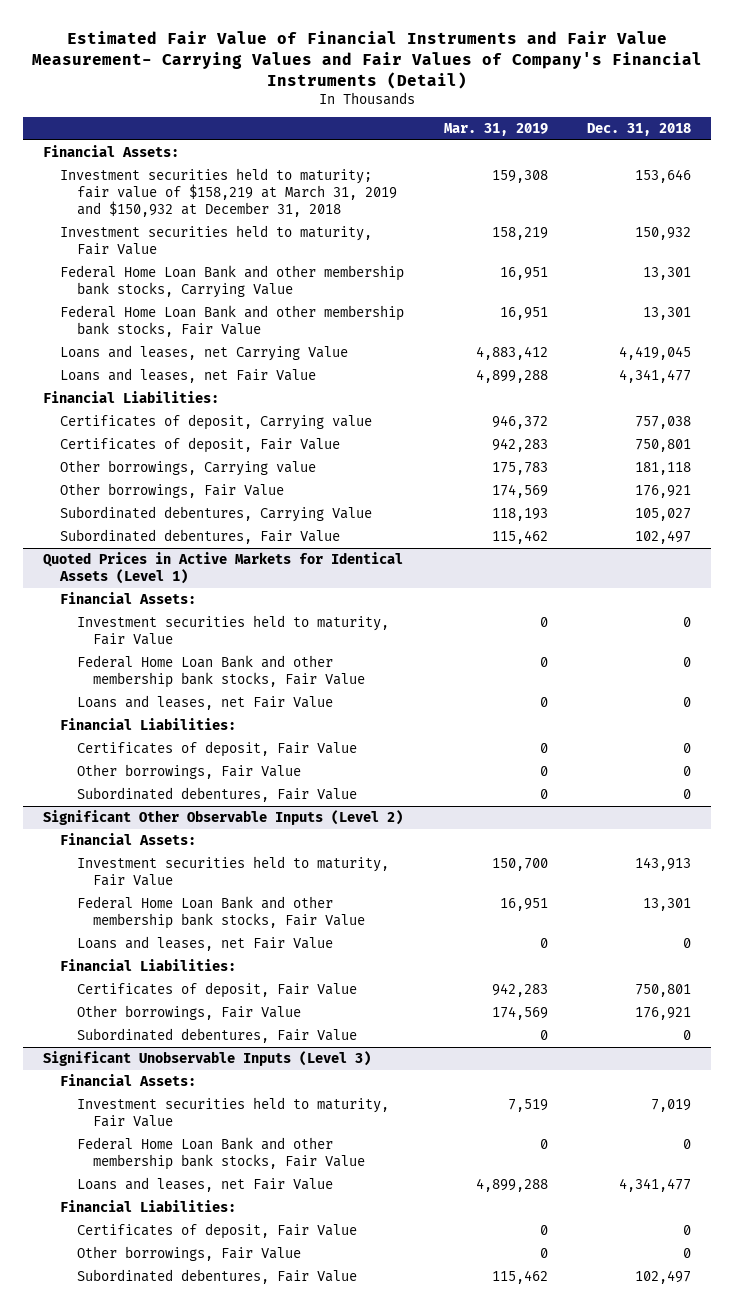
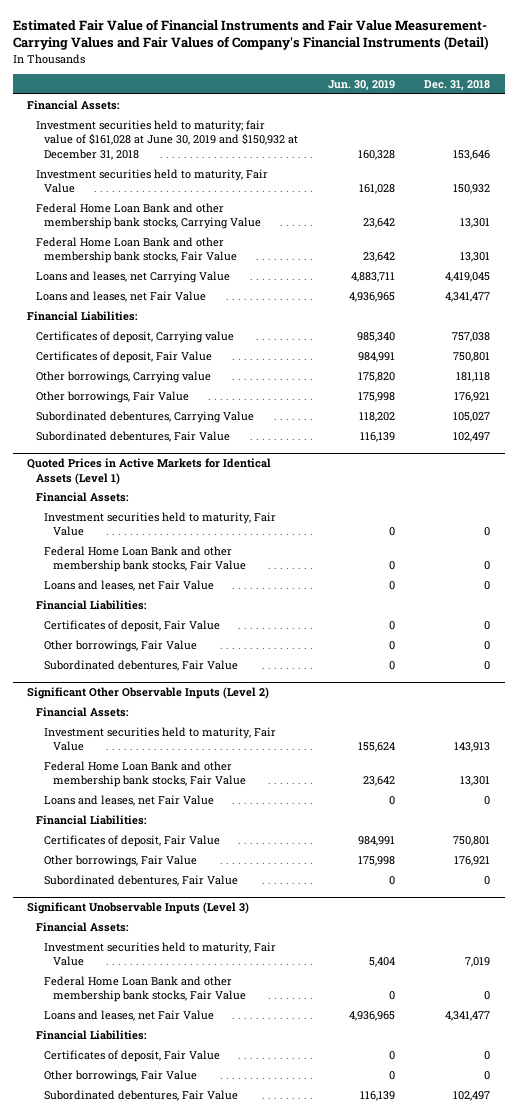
- | Mar. 31, 2019 | Dec. 31, 2018
+ | Jun. 30, 2019 | Dec. 31, 2018
- Investment securities held to maturity; fair value of $158,219 at March 31, 2019 and $150,932 at December 31, 2018 | 159,308 | 153,646
+ Investment securities held to maturity; fair value of $161,028 at June 30, 2019 and $150,932 at December 31, 2018 | 160,328 | 153,646

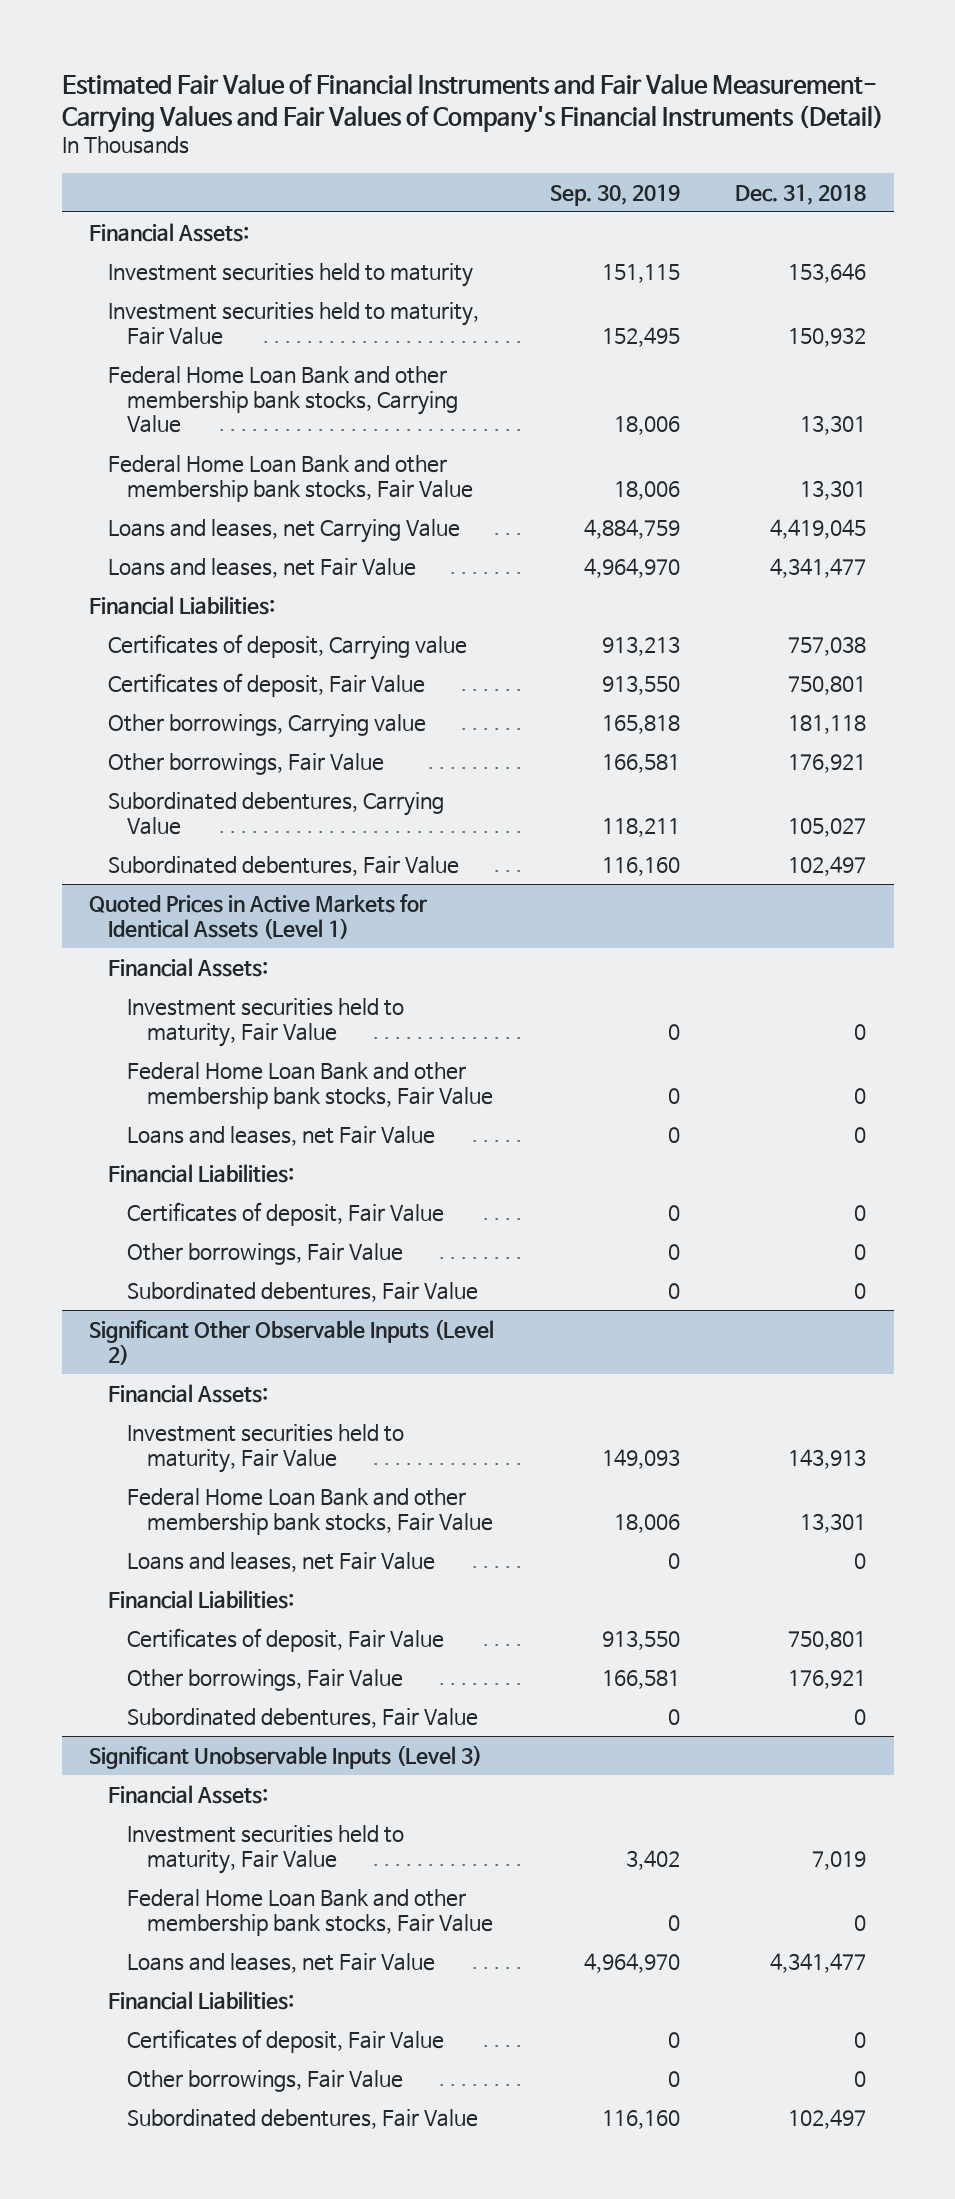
- | Jun. 30, 2019 | Dec. 31, 2018
+ | Sep. 30, 2019 | Dec. 31, 2018
- Investment securities held to maturity; fair value of $161,028 at June 30, 2019 and $150,932 at December 31, 2018 | 160,328 | 153,646
+ Investment securities held to maturity | 151,115 | 153,646

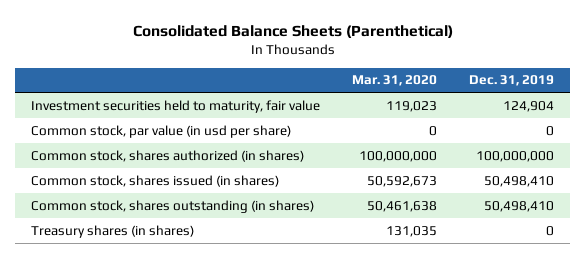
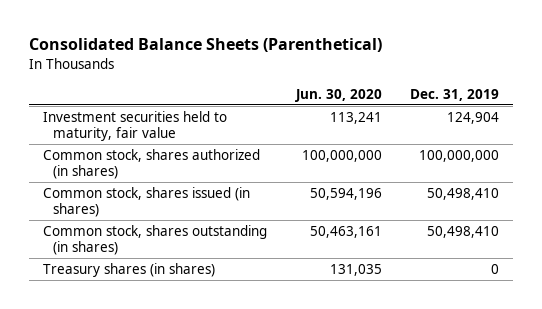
- | Mar. 31, 2020 | Dec. 31, 2019
+ | Jun. 30, 2020 | Dec. 31, 2019
- Common stock, par value (in usd per share) | 0 | 0

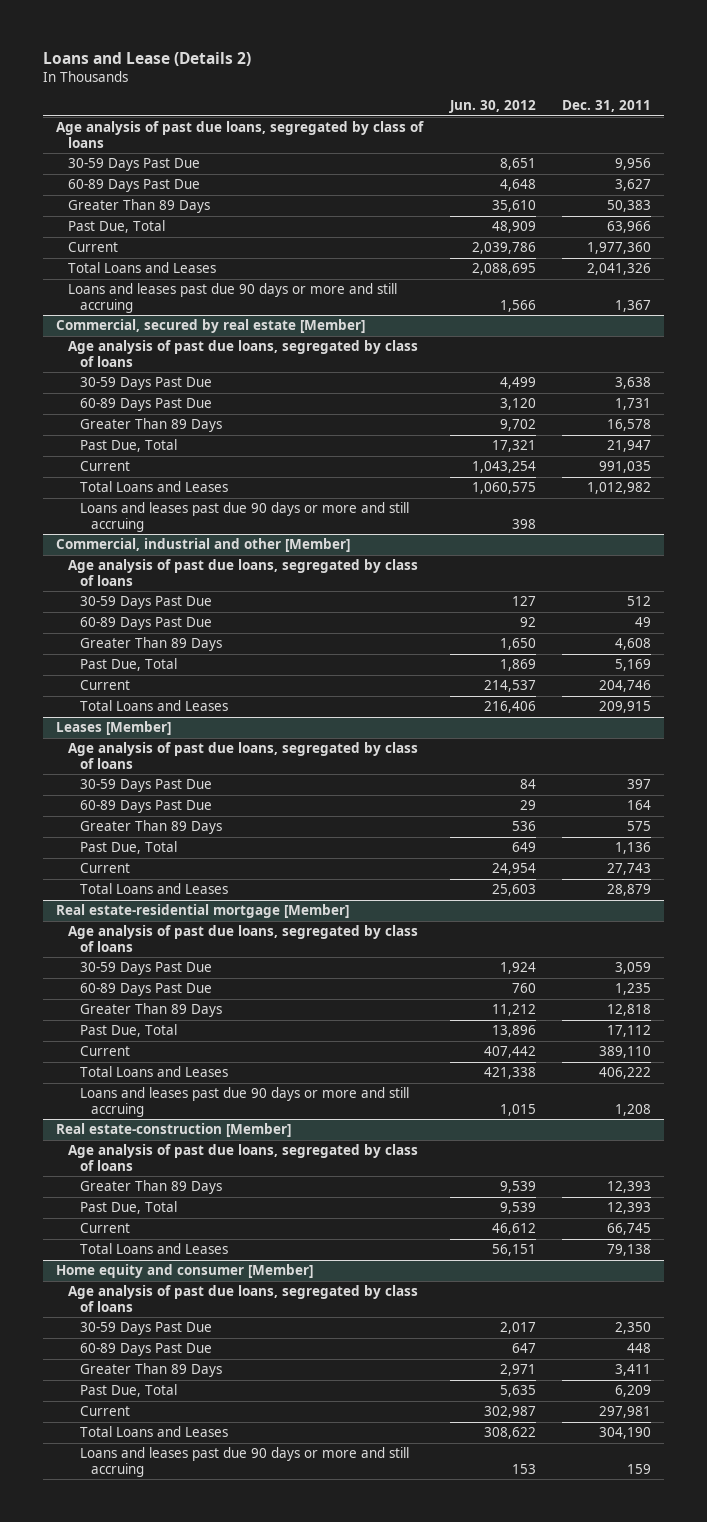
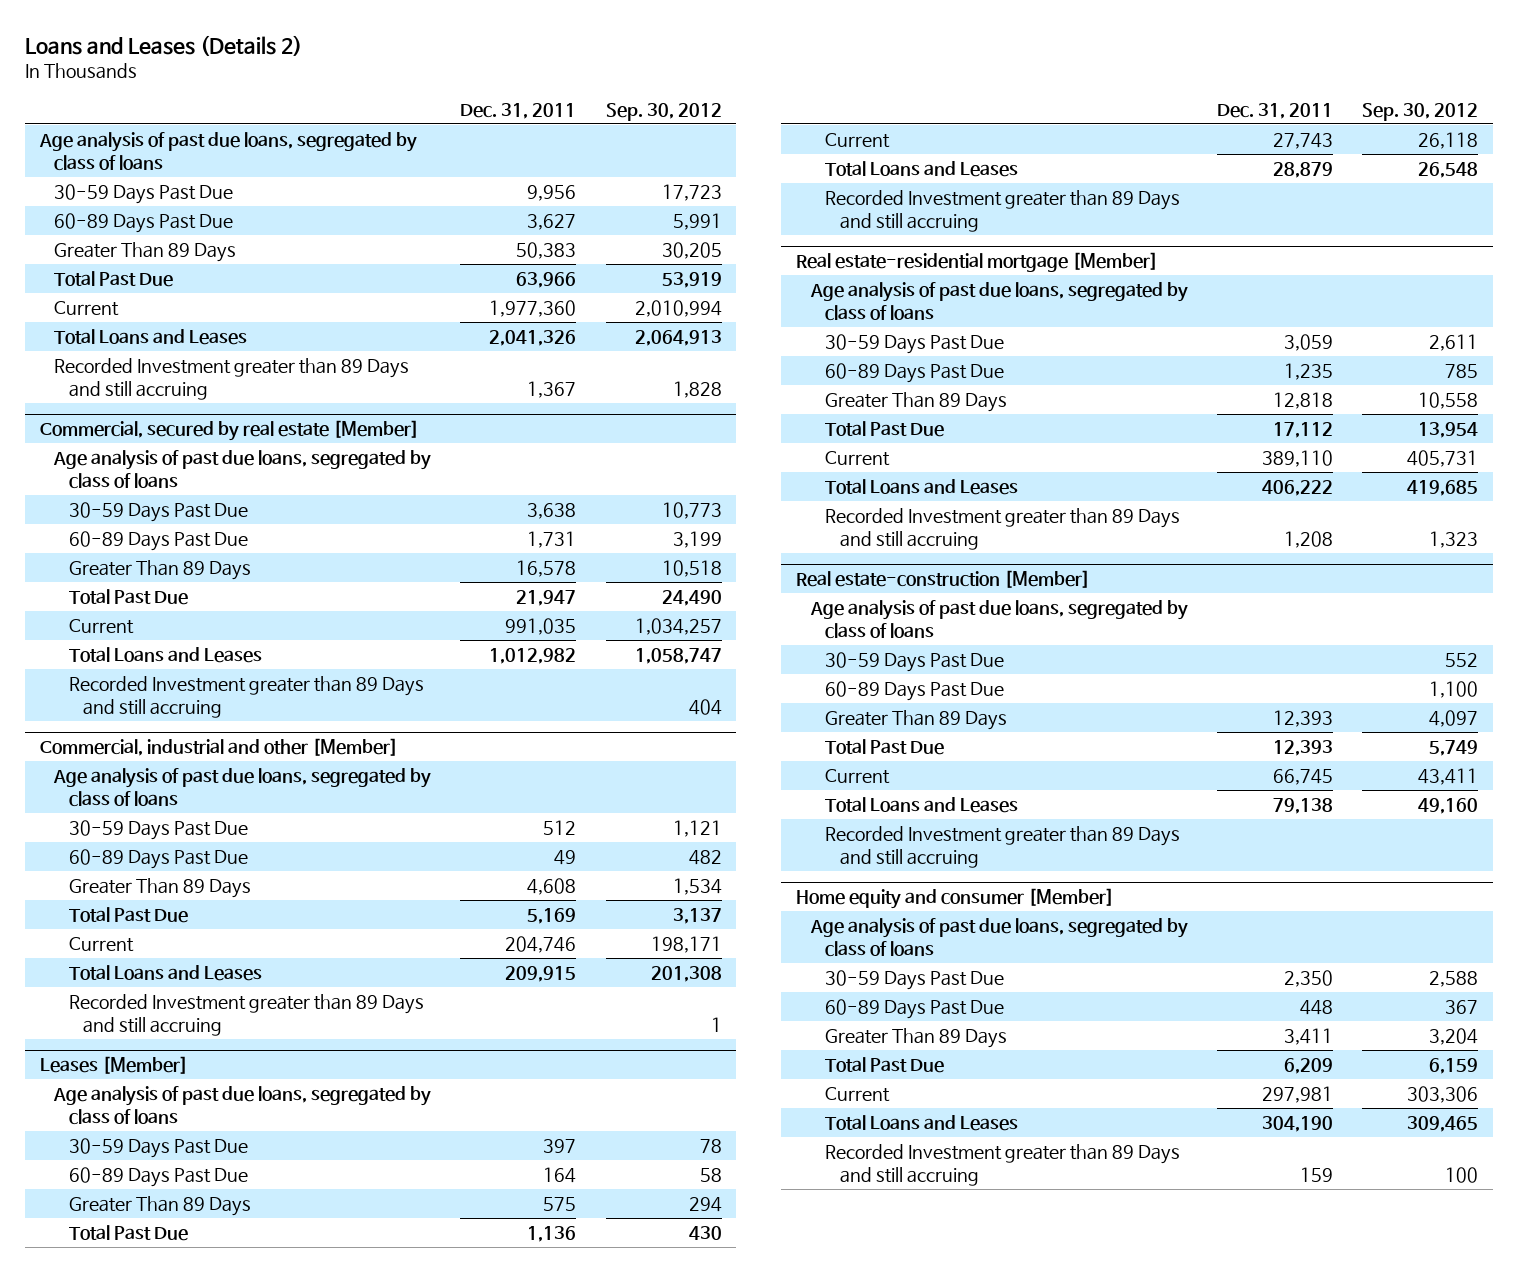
- Loans and Lease (Details 2)
+ Loans and Leases (Details 2)
- | Jun. 30, 2012 | Dec. 31, 2011
+ | Dec. 31, 2011 | Sep. 30, 2012
- Past Due, Total | 48,909 | 63,966
+ Total Past Due | 63,966 | 53,919
- Loans and leases past due 90 days or more and still accruing | 1,566 | 1,367
+ Recorded Investment greater than 89 Days and still accruing | 1,367 | 1,828
@ Commercial, secured by real estate [Member]
- Past Due, Total | 17,321 | 21,947
+ Total Past Due | 21,947 | 24,490
- Loans and leases past due 90 days or more and still accruing | 398 |
+ Recorded Investment greater than 89 Days and still accruing | | 404
@ Commercial, industrial and other [Member]
- Past Due, Total | 1,869 | 5,169
+ Total Past Due | 5,169 | 3,137
+ Recorded Investment greater than 89 Days and still accruing | | 1
@ Leases [Member]
- Past Due, Total | 649 | 1,136
+ Total Past Due | 1,136 | 430
+ Recorded Investment greater than 89 Days and still accruing
@ Real estate-residential mortgage [Member]
- Past Due, Total | 13,896 | 17,112
+ Total Past Due | 17,112 | 13,954
- Loans and leases past due 90 days or more and still accruing | 1,015 | 1,208
+ Recorded Investment greater than 89 Days and still accruing | 1,208 | 1,323
@ Real estate-construction [Member]
+ 30-59 Days Past Due | | 552
+ 60-89 Days Past Due | | 1,100
- Past Due, Total | 9,539 | 12,393
+ Total Past Due | 12,393 | 5,749
+ Recorded Investment greater than 89 Days and still accruing
@ Home equity and consumer [Member]
- Past Due, Total | 5,635 | 6,209
+ Total Past Due | 6,209 | 6,159
- Loans and leases past due 90 days or more and still accruing | 153 | 159
+ Recorded Investment greater than 89 Days and still accruing | 159 | 100

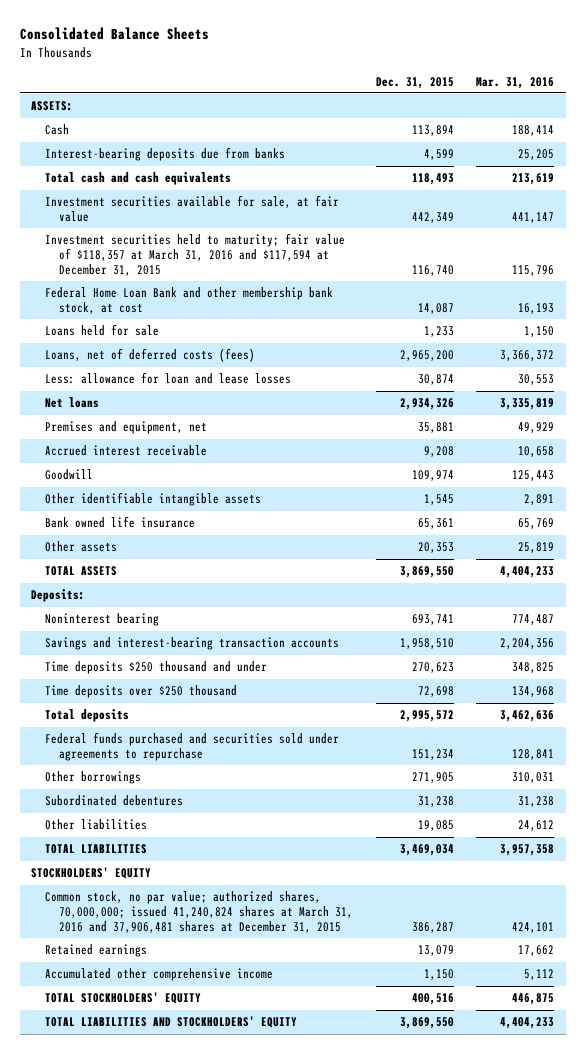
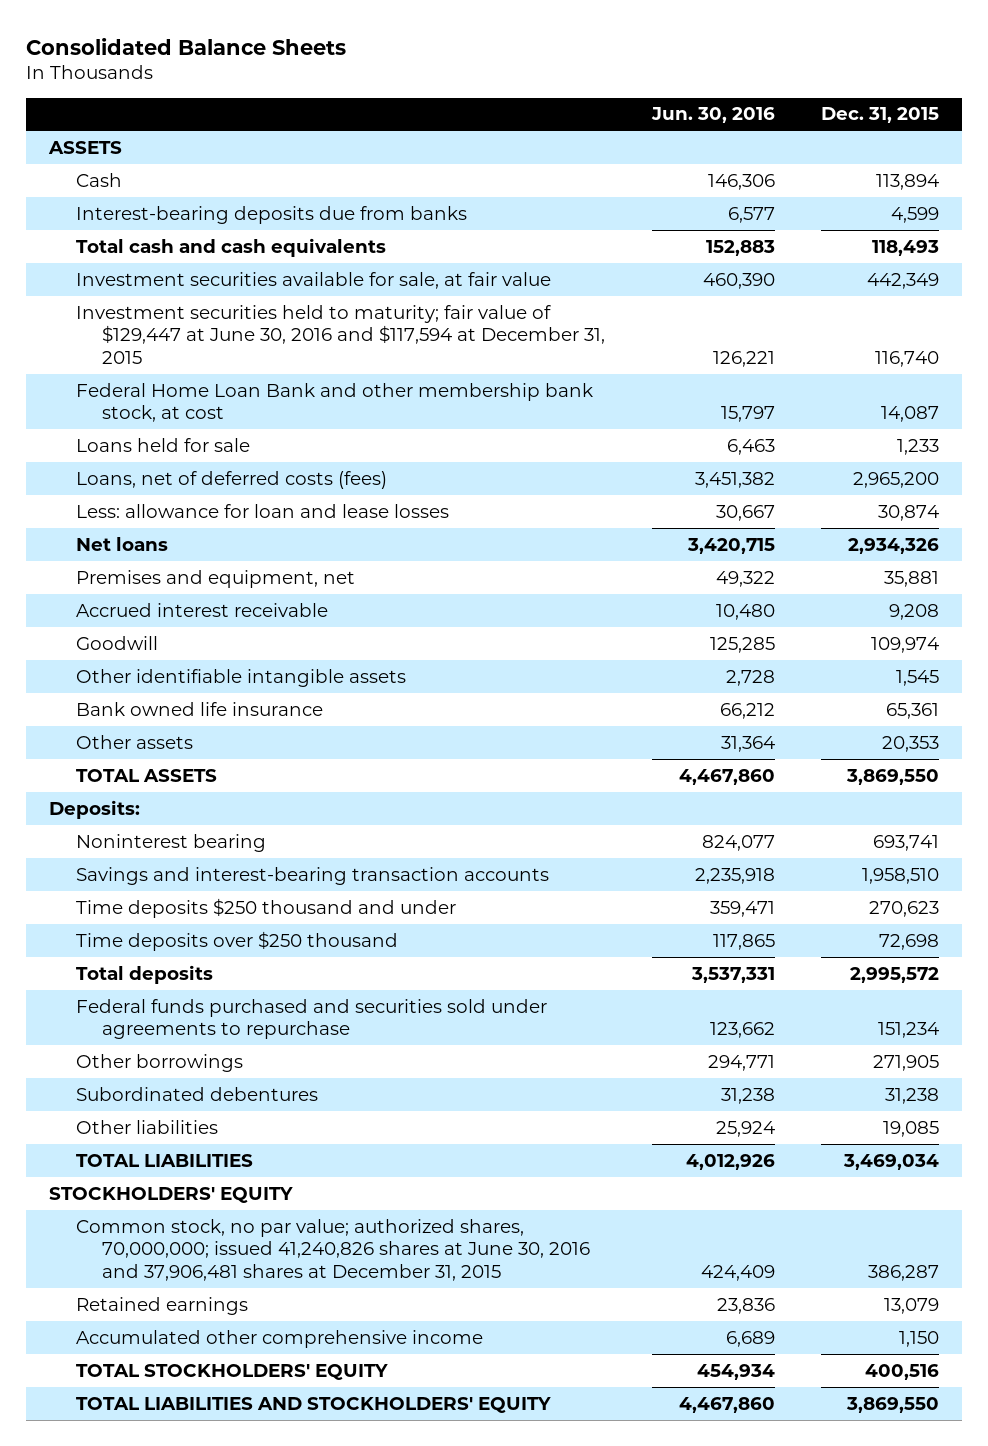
- | Dec. 31, 2015 | Mar. 31, 2016
+ | Jun. 30, 2016 | Dec. 31, 2015
- ASSETS:
+ ASSETS
- Investment securities held to maturity; fair value of $118,357 at March 31, 2016 and $117,594 at December 31, 2015 | 116,740 | 115,796
+ Investment securities held to maturity; fair value of $129,447 at June 30, 2016 and $117,594 at December 31, 2015 | 126,221 | 116,740
- Common stock, no par value; authorized shares, 70,000,000; issued 41,240,824 shares at March 31, 2016 and 37,906,481 shares at December 31, 2015 | 386,287 | 424,101
+ Common stock, no par value; authorized shares, 70,000,000; issued 41,240,826 shares at June 30, 2016 and 37,906,481 shares at December 31, 2015 | 424,409 | 386,287

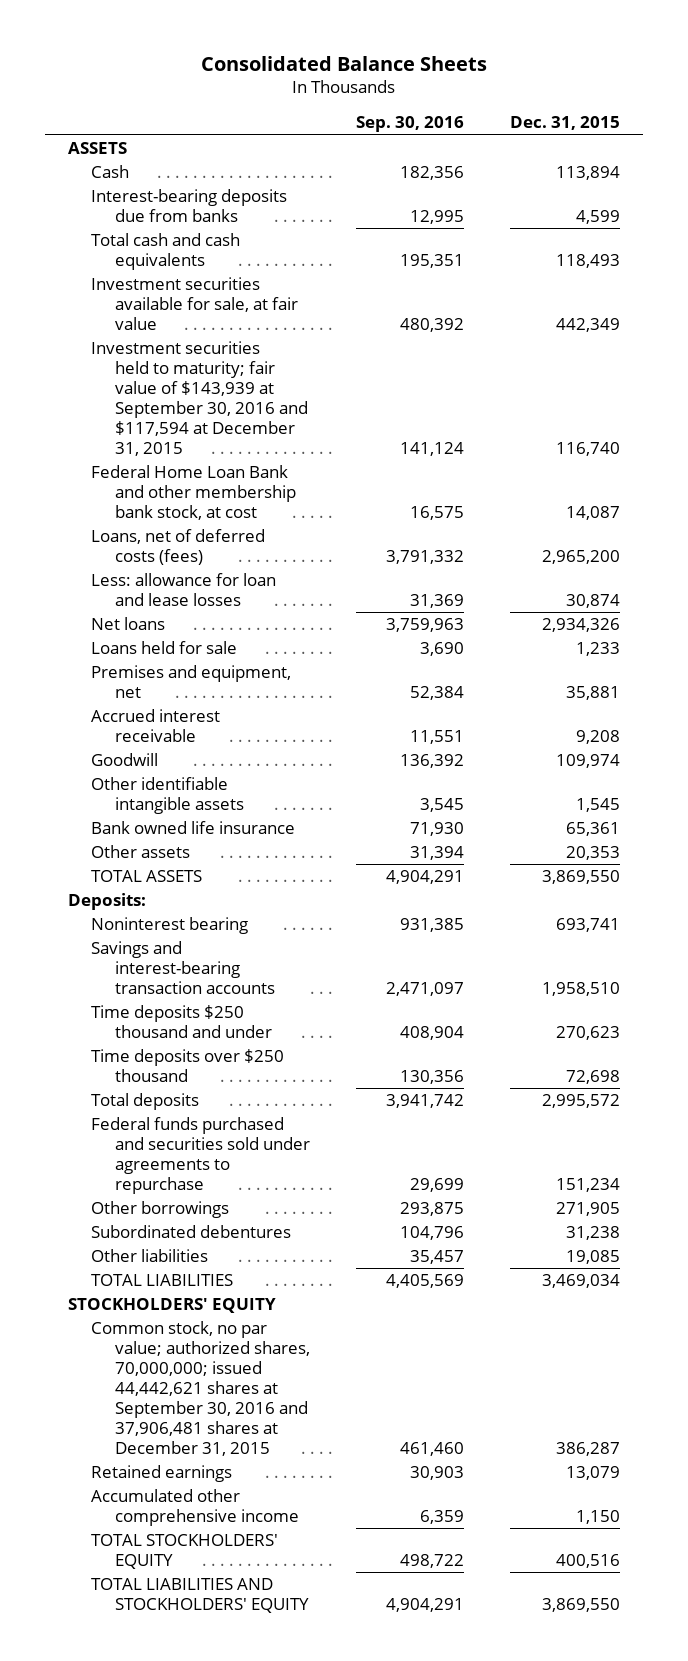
- | Jun. 30, 2016 | Dec. 31, 2015
+ | Sep. 30, 2016 | Dec. 31, 2015
- Investment securities held to maturity; fair value of $129,447 at June 30, 2016 and $117,594 at December 31, 2015 | 126,221 | 116,740
+ Investment securities held to maturity; fair value of $143,939 at September 30, 2016 and $117,594 at December 31, 2015 | 141,124 | 116,740
moved down: Loans held for sale | 3,690 | 1,233
- Common stock, no par value; authorized shares, 70,000,000; issued 41,240,826 shares at June 30, 2016 and 37,906,481 shares at December 31, 2015 | 424,409 | 386,287
+ Common stock, no par value; authorized shares, 70,000,000; issued 44,442,621 shares at September 30, 2016 and 37,906,481 shares at December 31, 2015 | 461,460 | 386,287

